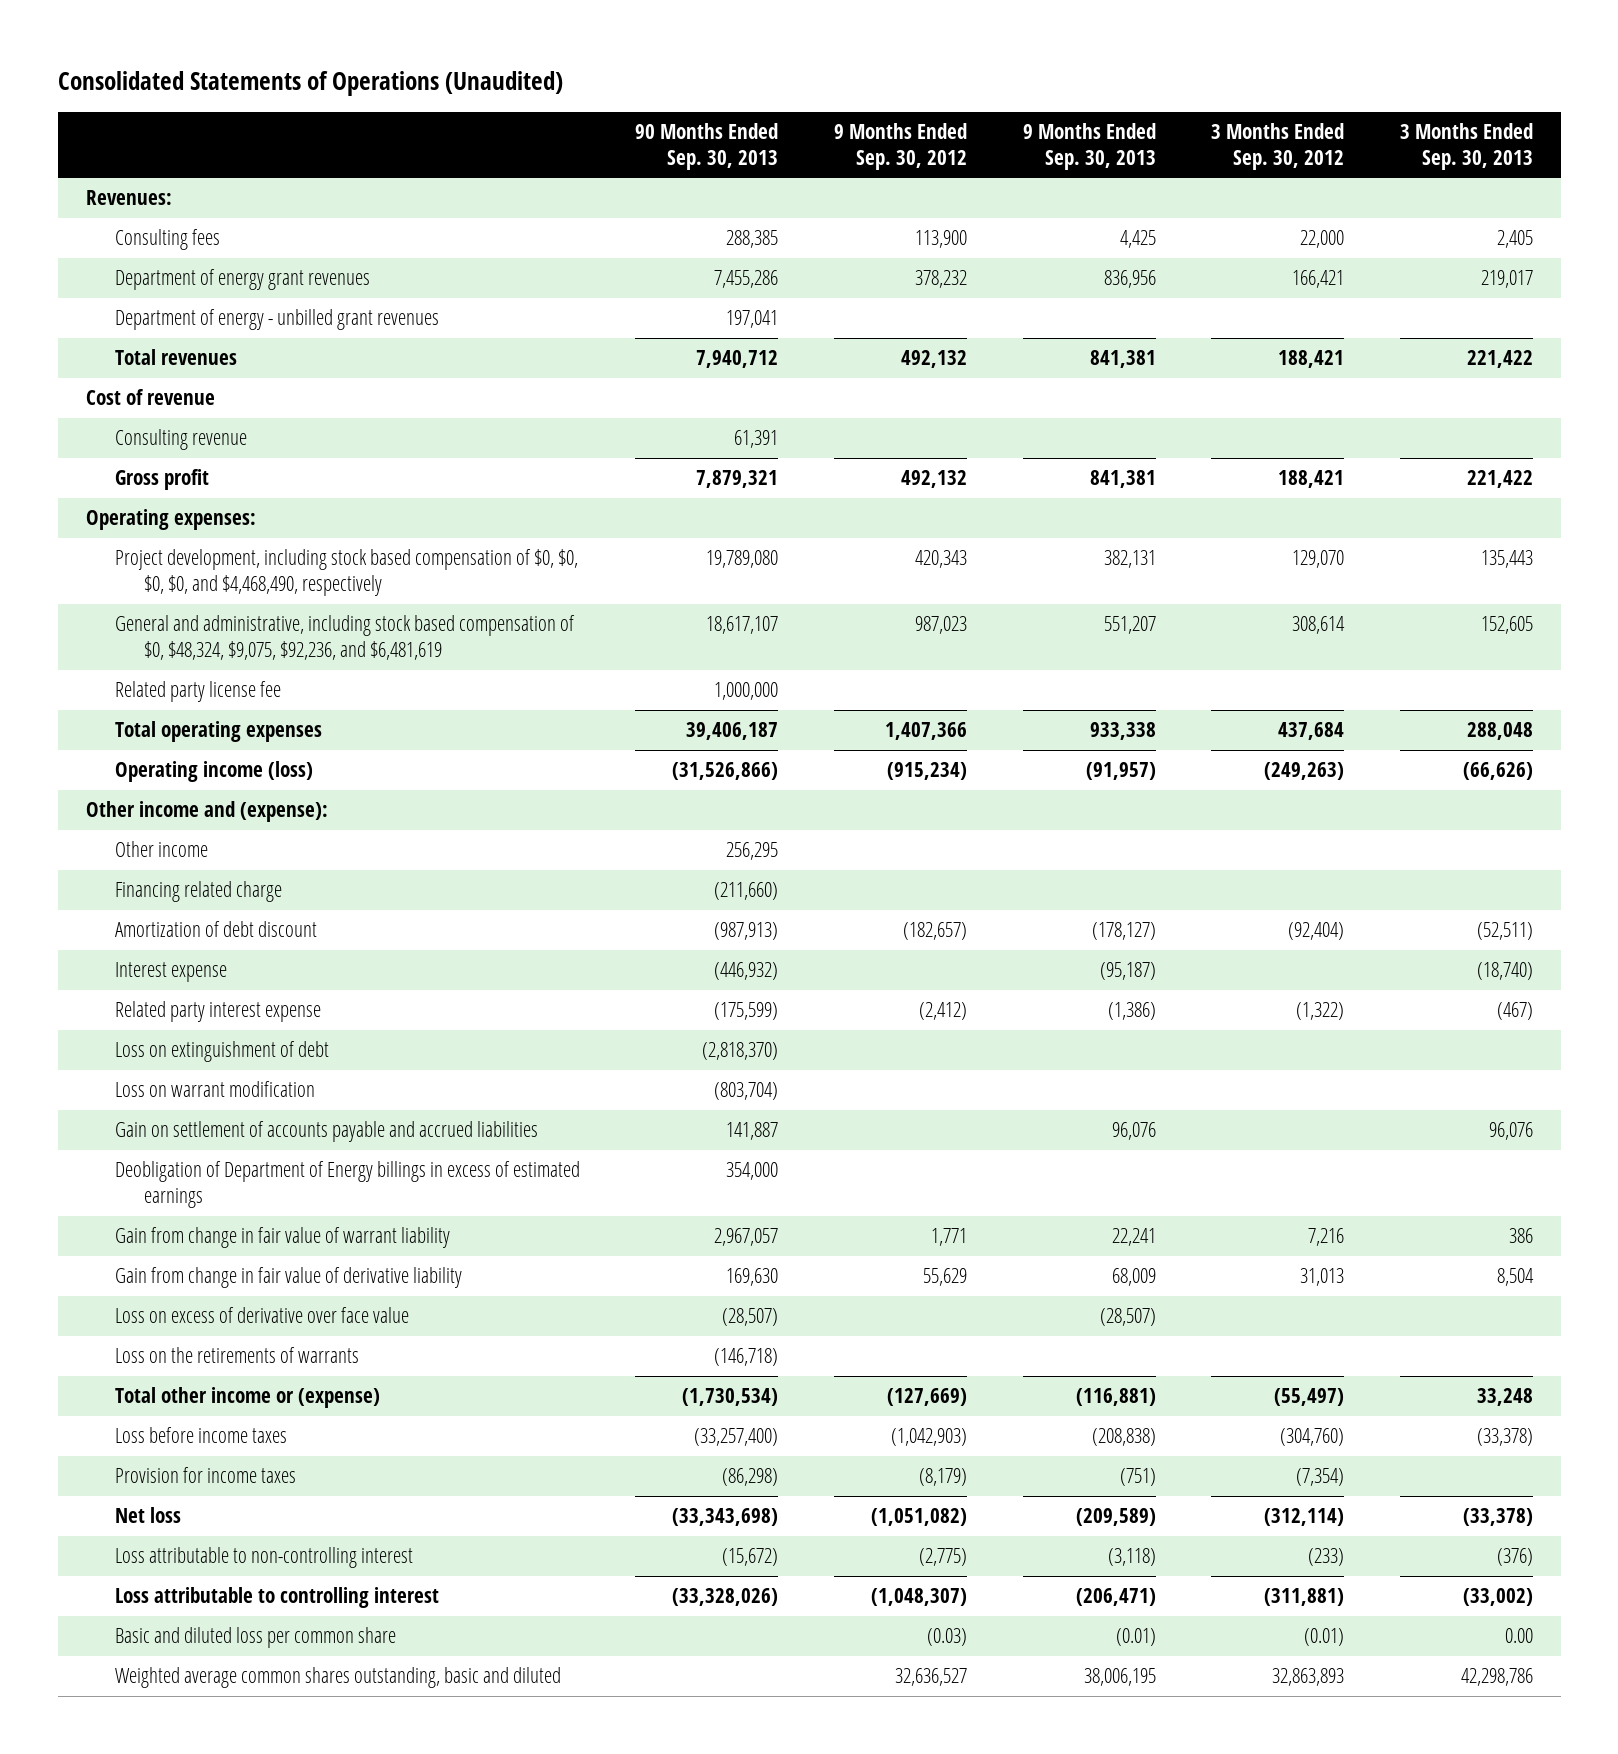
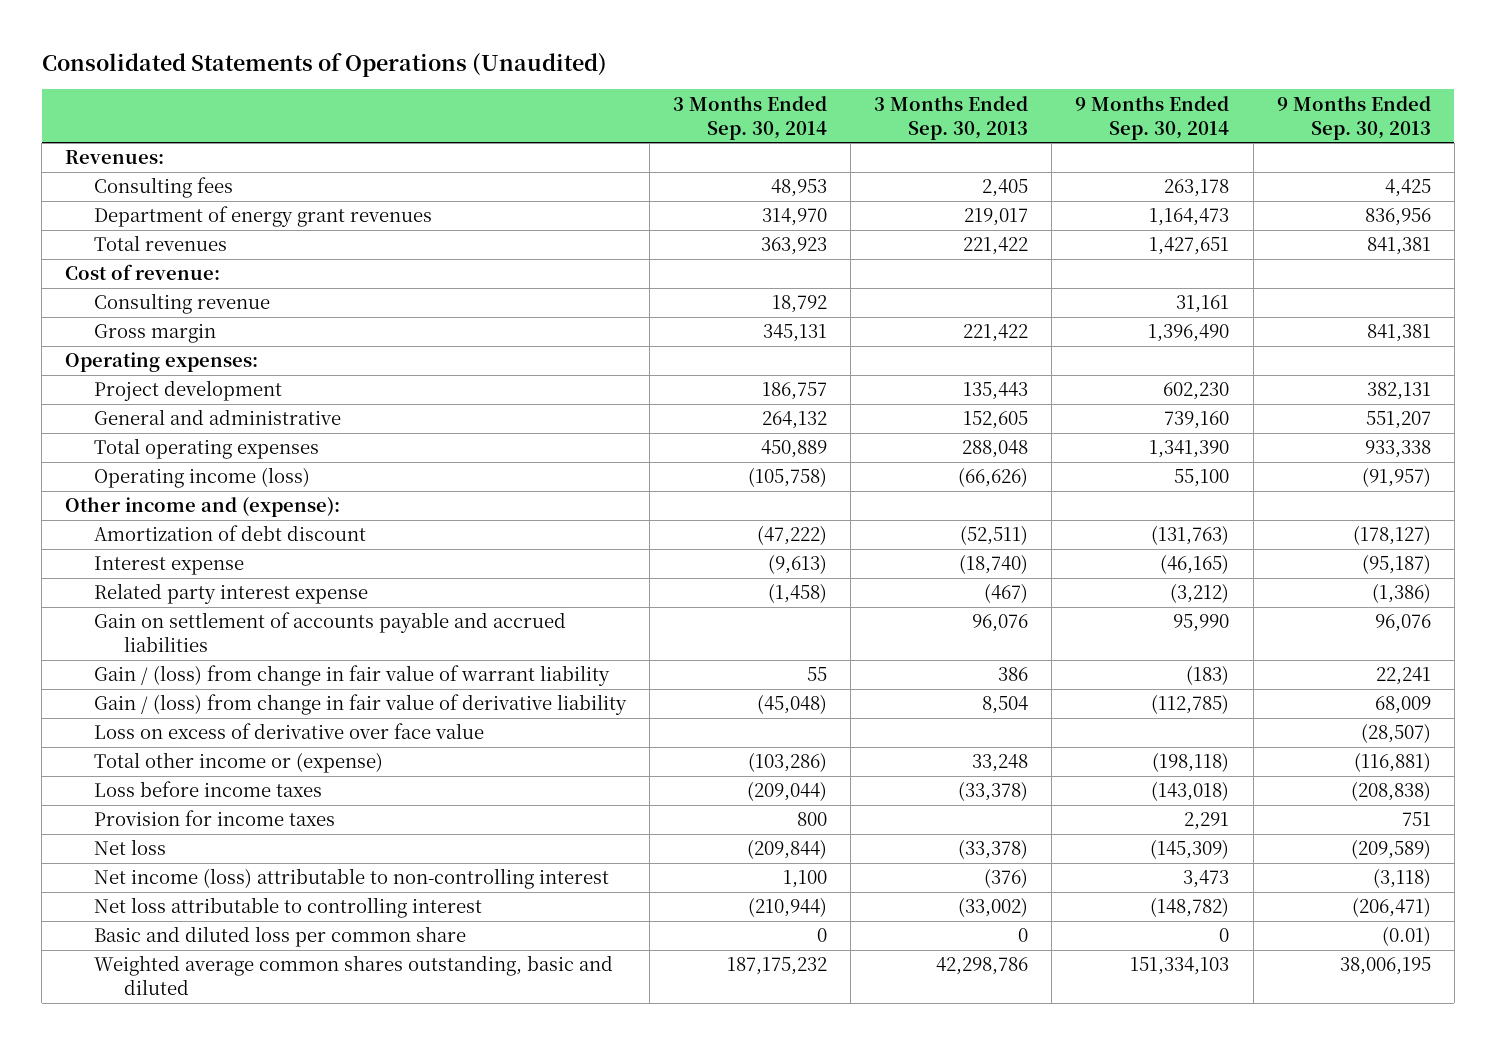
- | 90 Months Ended Sep. 30, 2013 | 9 Months Ended Sep. 30, 2012 | 9 Months Ended Sep. 30, 2013 | 3 Months Ended Sep. 30, 2012 | 3 Months Ended Sep. 30, 2013
+ | 3 Months Ended Sep. 30, 2014 | 3 Months Ended Sep. 30, 2013 | 9 Months Ended Sep. 30, 2014 | 9 Months Ended Sep. 30, 2013
- Department of energy - unbilled grant revenues | 197,041 | | | |
- Cost of revenue
+ Cost of revenue:
- Gross profit | 7,879,321 | 492,132 | 841,381 | 188,421 | 221,422
+ Gross margin | 345,131 | 221,422 | 1,396,490 | 841,381
- Project development, including stock based compensation of $0, $0, $0, $0, and $4,468,490, respectively | 19,789,080 | 420,343 | 382,131 | 129,070 | 135,443
- General and administrative, including stock based compensation of $0, $48,324, $9,075, $92,236, and $6,481,619 | 18,617,107 | 987,023 | 551,207 | 308,614 | 152,605
- Related party license fee | 1,000,000 | | | |
+ Project development | 186,757 | 135,443 | 602,230 | 382,131
+ General and administrative | 264,132 | 152,605 | 739,160 | 551,207
- Other income | 256,295 | | | |
- Financing related charge | (211,660) | | | |
- Loss on extinguishment of debt | (2,818,370) | | | |
- Loss on warrant modification | (803,704) | | | |
- Deobligation of Department of Energy billings in excess of estimated earnings | 354,000 | | | |
- Gain from change in fair value of warrant liability | 2,967,057 | 1,771 | 22,241 | 7,216 | 386
- Gain from change in fair value of derivative liability | 169,630 | 55,629 | 68,009 | 31,013 | 8,504
+ Gain / (loss) from change in fair value of warrant liability | 55 | 386 | (183) | 22,241
+ Gain / (loss) from change in fair value of derivative liability | (45,048) | 8,504 | (112,785) | 68,009
- Loss on the retirements of warrants | (146,718) | | | |
- Provision for income taxes | (86,298) | (8,179) | (751) | (7,354) |
+ Provision for income taxes | 800 | | 2,291 | 751
- Loss attributable to non-controlling interest | (15,672) | (2,775) | (3,118) | (233) | (376)
- Loss attributable to controlling interest | (33,328,026) | (1,048,307) | (206,471) | (311,881) | (33,002)
- Basic and diluted loss per common share | | (0.03) | (0.01) | (0.01) | 0.00
+ Net income (loss) attributable to non-controlling interest | 1,100 | (376) | 3,473 | (3,118)
+ Net loss attributable to controlling interest | (210,944) | (33,002) | (148,782) | (206,471)
+ Basic and diluted loss per common share | 0 | 0 | 0 | (0.01)

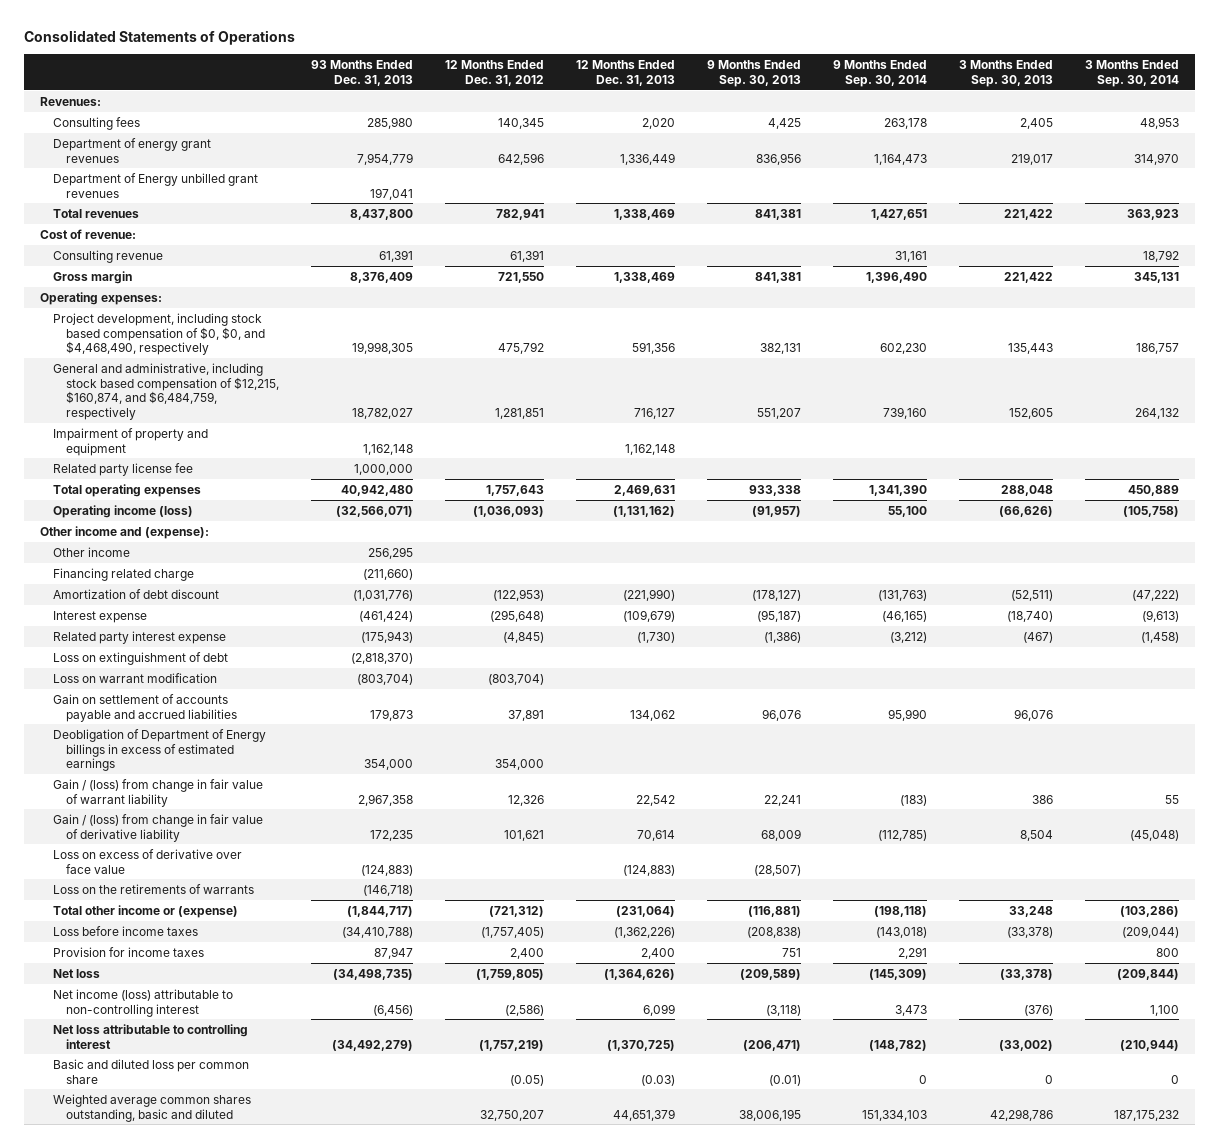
- Consolidated Statements of Operations (Unaudited)
+ Consolidated Statements of Operations
- | 3 Months Ended Sep. 30, 2014 | 3 Months Ended Sep. 30, 2013 | 9 Months Ended Sep. 30, 2014 | 9 Months Ended Sep. 30, 2013
+ | 93 Months Ended Dec. 31, 2013 | 12 Months Ended Dec. 31, 2012 | 12 Months Ended Dec. 31, 2013 | 9 Months Ended Sep. 30, 2013 | 9 Months Ended Sep. 30, 2014 | 3 Months Ended Sep. 30, 2013 | 3 Months Ended Sep. 30, 2014
+ Department of Energy unbilled grant revenues | 197,041 | | | | | |
- Project development | 186,757 | 135,443 | 602,230 | 382,131
- General and administrative | 264,132 | 152,605 | 739,160 | 551,207
+ Project development, including stock based compensation of $0, $0, and $4,468,490, respectively | 19,998,305 | 475,792 | 591,356 | 382,131 | 602,230 | 135,443 | 186,757
+ General and administrative, including stock based compensation of $12,215, $160,874, and $6,484,759, respectively | 18,782,027 | 1,281,851 | 716,127 | 551,207 | 739,160 | 152,605 | 264,132
+ Impairment of property and equipment | 1,162,148 | | 1,162,148 | | | |
+ Related party license fee | 1,000,000 | | | | | |
+ Other income | 256,295 | | | | | |
+ Financing related charge | (211,660) | | | | | |
+ Loss on extinguishment of debt | (2,818,370) | | | | | |
+ Loss on warrant modification | (803,704) | (803,704) | | | | |
+ Deobligation of Department of Energy billings in excess of estimated earnings | 354,000 | 354,000 | | | | |
+ Loss on the retirements of warrants | (146,718) | | | | | |

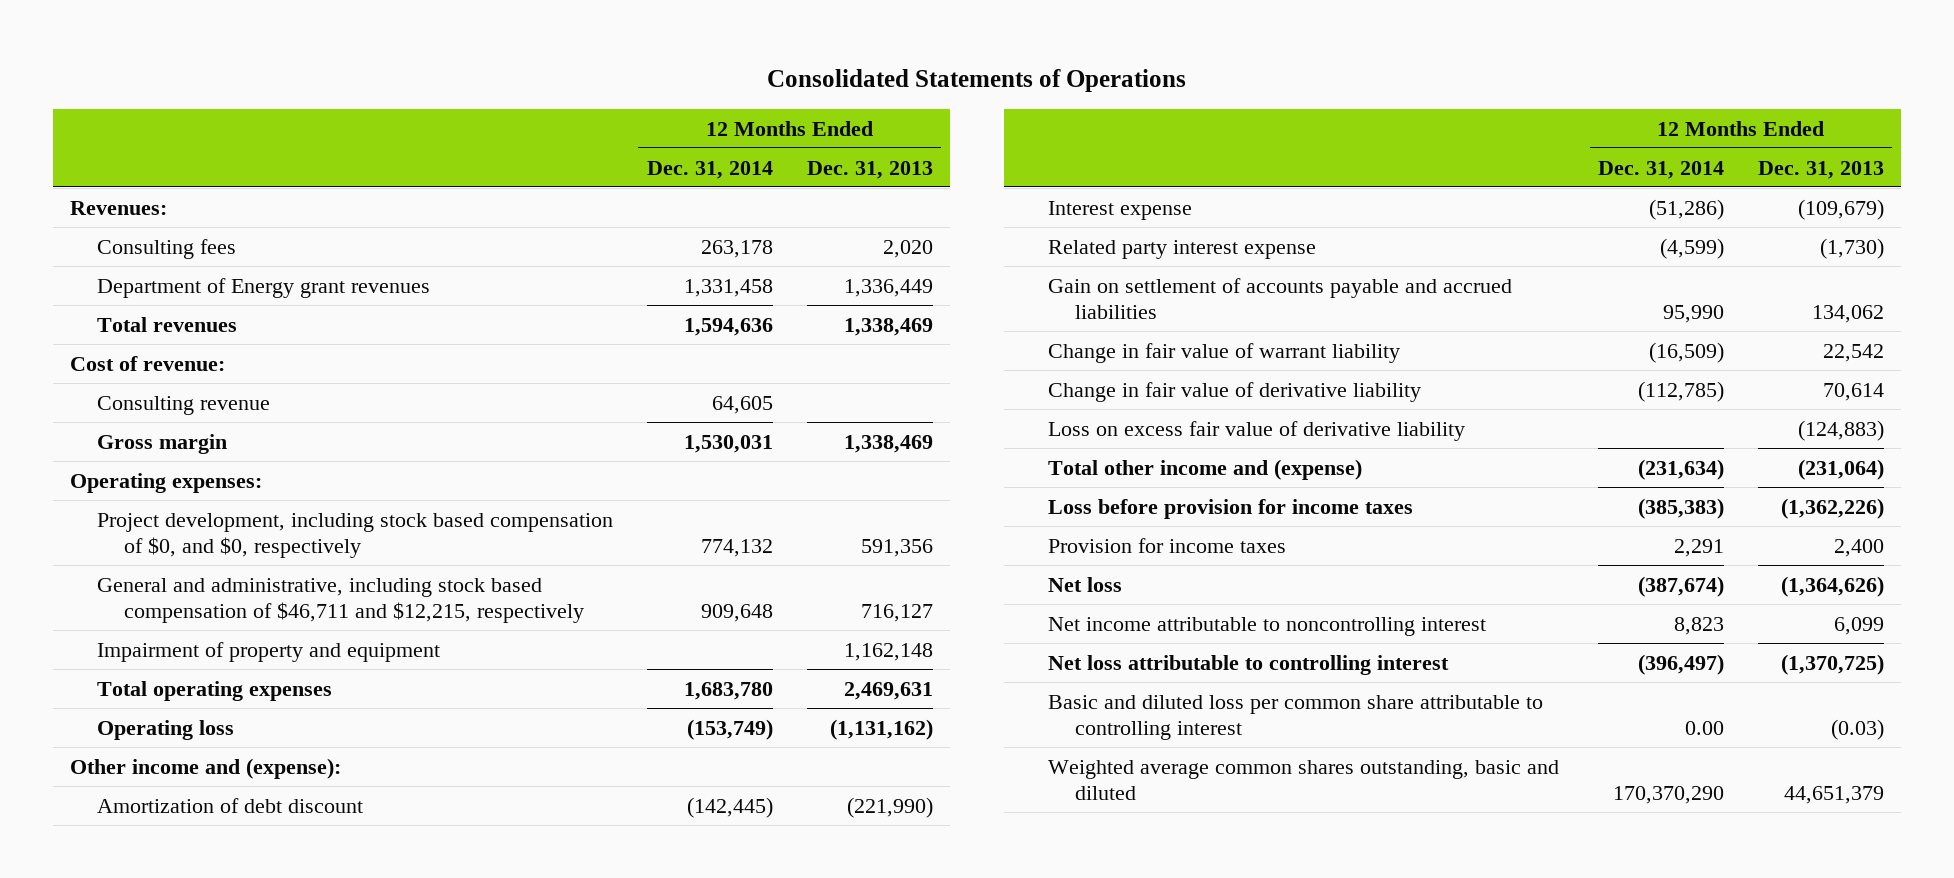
- | 93 Months Ended Dec. 31, 2013 | 12 Months Ended Dec. 31, 2012 | 12 Months Ended Dec. 31, 2013 | 9 Months Ended Sep. 30, 2013 | 9 Months Ended Sep. 30, 2014 | 3 Months Ended Sep. 30, 2013 | 3 Months Ended Sep. 30, 2014
+ | 12 Months Ended Dec. 31, 2014 | 12 Months Ended Dec. 31, 2013
- Department of energy grant revenues | 7,954,779 | 642,596 | 1,336,449 | 836,956 | 1,164,473 | 219,017 | 314,970
- Department of Energy unbilled grant revenues | 197,041 | | | | | |
+ Department of Energy grant revenues | 1,331,458 | 1,336,449
- Project development, including stock based compensation of $0, $0, and $4,468,490, respectively | 19,998,305 | 475,792 | 591,356 | 382,131 | 602,230 | 135,443 | 186,757
- General and administrative, including stock based compensation of $12,215, $160,874, and $6,484,759, respectively | 18,782,027 | 1,281,851 | 716,127 | 551,207 | 739,160 | 152,605 | 264,132
+ Project development, including stock based compensation of $0, and $0, respectively | 774,132 | 591,356
+ General and administrative, including stock based compensation of $46,711 and $12,215, respectively | 909,648 | 716,127
- Related party license fee | 1,000,000 | | | | | |
- Operating income (loss) | (32,566,071) | (1,036,093) | (1,131,162) | (91,957) | 55,100 | (66,626) | (105,758)
+ Operating loss | (153,749) | (1,131,162)
- Other income | 256,295 | | | | | |
- Financing related charge | (211,660) | | | | | |
- Loss on extinguishment of debt | (2,818,370) | | | | | |
- Loss on warrant modification | (803,704) | (803,704) | | | | |
- Deobligation of Department of Energy billings in excess of estimated earnings | 354,000 | 354,000 | | | | |
- Gain / (loss) from change in fair value of warrant liability | 2,967,358 | 12,326 | 22,542 | 22,241 | (183) | 386 | 55
- Gain / (loss) from change in fair value of derivative liability | 172,235 | 101,621 | 70,614 | 68,009 | (112,785) | 8,504 | (45,048)
- Loss on excess of derivative over face value | (124,883) | | (124,883) | (28,507) | | |
- Loss on the retirements of warrants | (146,718) | | | | | |
- Total other income or (expense) | (1,844,717) | (721,312) | (231,064) | (116,881) | (198,118) | 33,248 | (103,286)
- Loss before income taxes | (34,410,788) | (1,757,405) | (1,362,226) | (208,838) | (143,018) | (33,378) | (209,044)
+ Change in fair value of warrant liability | (16,509) | 22,542
+ Change in fair value of derivative liability | (112,785) | 70,614
+ Loss on excess fair value of derivative liability | | (124,883)
+ Total other income and (expense) | (231,634) | (231,064)
+ Loss before provision for income taxes | (385,383) | (1,362,226)
- Net income (loss) attributable to non-controlling interest | (6,456) | (2,586) | 6,099 | (3,118) | 3,473 | (376) | 1,100
+ Net income attributable to noncontrolling interest | 8,823 | 6,099
- Basic and diluted loss per common share | | (0.05) | (0.03) | (0.01) | 0 | 0 | 0
+ Basic and diluted loss per common share attributable to controlling interest | 0.00 | (0.03)

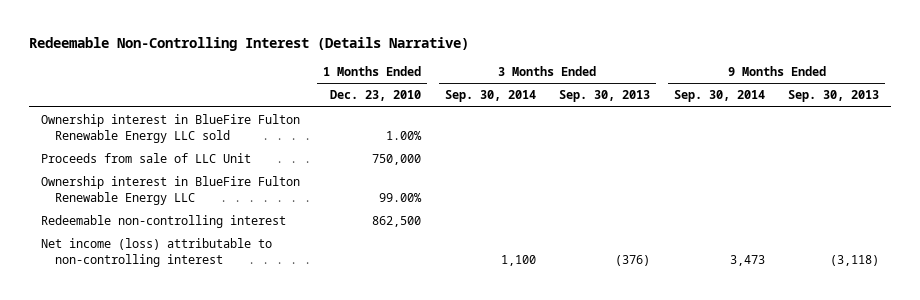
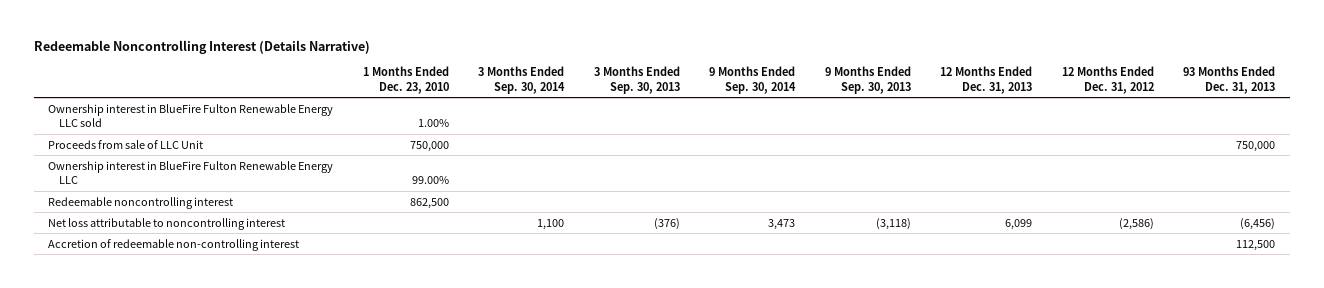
- Redeemable Non-Controlling Interest (Details Narrative)
+ Redeemable Noncontrolling Interest (Details Narrative)
- | 1 Months Ended Dec. 23, 2010 | 3 Months Ended Sep. 30, 2014 | 3 Months Ended Sep. 30, 2013 | 9 Months Ended Sep. 30, 2014 | 9 Months Ended Sep. 30, 2013
+ | 1 Months Ended Dec. 23, 2010 | 3 Months Ended Sep. 30, 2014 | 3 Months Ended Sep. 30, 2013 | 9 Months Ended Sep. 30, 2014 | 9 Months Ended Sep. 30, 2013 | 12 Months Ended Dec. 31, 2013 | 12 Months Ended Dec. 31, 2012 | 93 Months Ended Dec. 31, 2013
- Redeemable non-controlling interest | 862,500 | | | |
- Net income (loss) attributable to non-controlling interest | | 1,100 | (376) | 3,473 | (3,118)
+ Redeemable noncontrolling interest | 862,500 | | | | | | |
+ Net loss attributable to noncontrolling interest | | 1,100 | (376) | 3,473 | (3,118) | 6,099 | (2,586) | (6,456)
+ Accretion of redeemable non-controlling interest | | | | | | | | 112,500

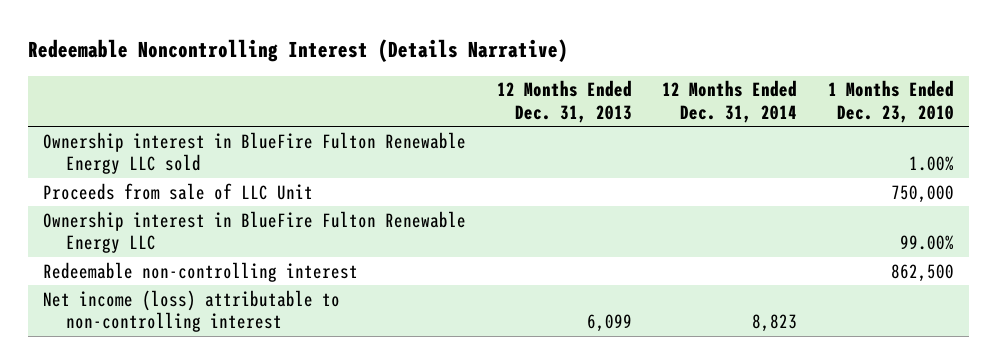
- | 1 Months Ended Dec. 23, 2010 | 3 Months Ended Sep. 30, 2014 | 3 Months Ended Sep. 30, 2013 | 9 Months Ended Sep. 30, 2014 | 9 Months Ended Sep. 30, 2013 | 12 Months Ended Dec. 31, 2013 | 12 Months Ended Dec. 31, 2012 | 93 Months Ended Dec. 31, 2013
+ | 12 Months Ended Dec. 31, 2013 | 12 Months Ended Dec. 31, 2014 | 1 Months Ended Dec. 23, 2010
- Redeemable noncontrolling interest | 862,500 | | | | | | |
- Net loss attributable to noncontrolling interest | | 1,100 | (376) | 3,473 | (3,118) | 6,099 | (2,586) | (6,456)
- Accretion of redeemable non-controlling interest | | | | | | | | 112,500
+ Redeemable non-controlling interest | | | 862,500
+ Net income (loss) attributable to non-controlling interest | 6,099 | 8,823 |

